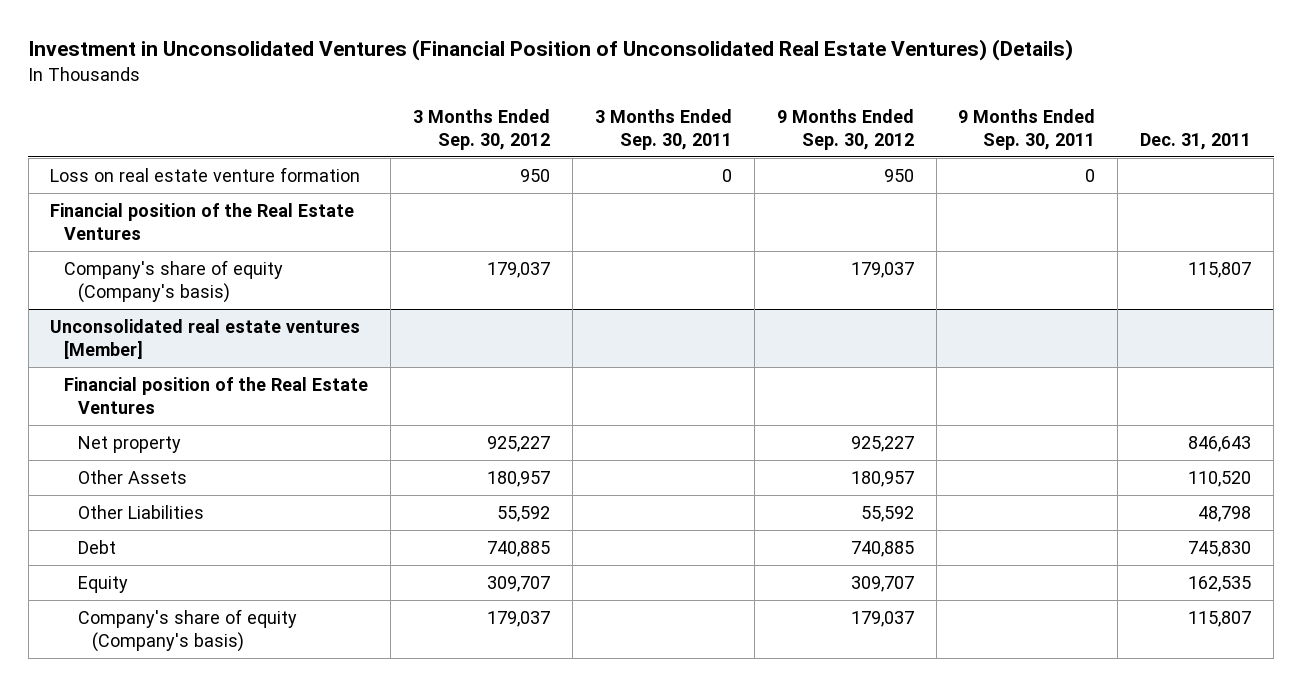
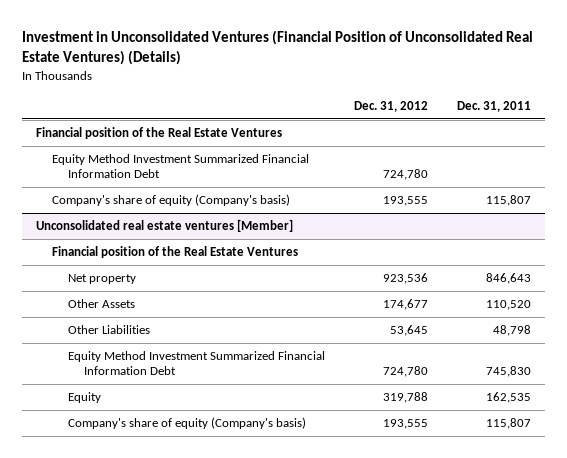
- | 3 Months Ended Sep. 30, 2012 | 3 Months Ended Sep. 30, 2011 | 9 Months Ended Sep. 30, 2012 | 9 Months Ended Sep. 30, 2011 | Dec. 31, 2011
+ | Dec. 31, 2012 | Dec. 31, 2011
- Loss on real estate venture formation | 950 | 0 | 950 | 0 |
+ Equity Method Investment Summarized Financial Information Debt | 724,780 |
@ Unconsolidated real estate ventures [Member]
- Debt | 740,885 | | 740,885 | | 745,830
+ Equity Method Investment Summarized Financial Information Debt | 724,780 | 745,830

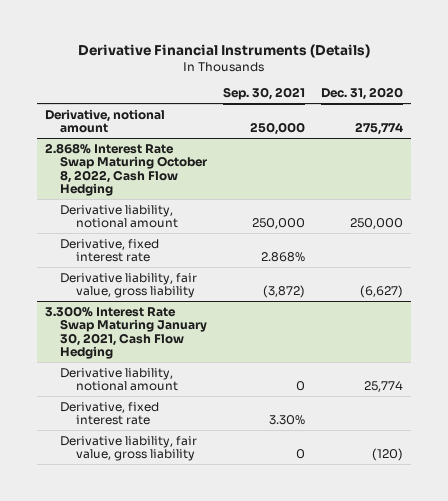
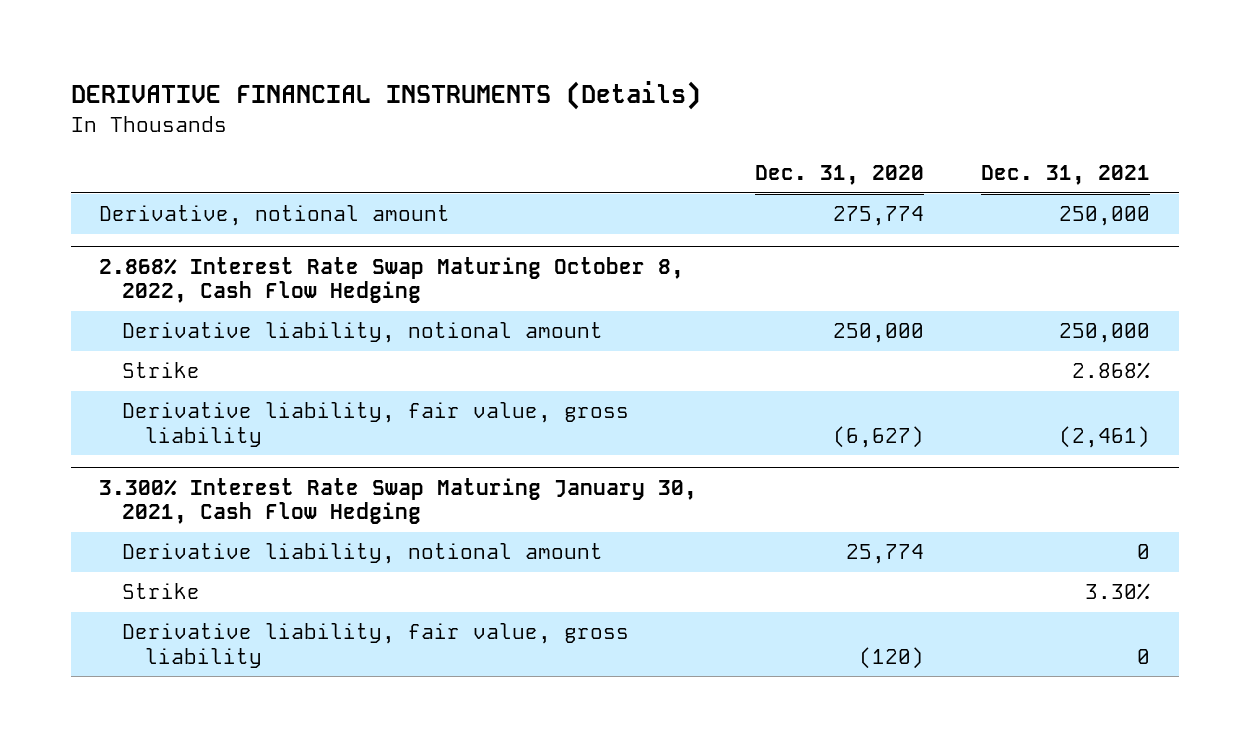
- Derivative Financial Instruments (Details)
+ DERIVATIVE FINANCIAL INSTRUMENTS (Details)
- | Sep. 30, 2021 | Dec. 31, 2020
+ | Dec. 31, 2020 | Dec. 31, 2021
@ 2.868% Interest Rate Swap Maturing October 8, 2022, Cash Flow Hedging
- Derivative, fixed interest rate | 2.868% |
+ Strike | | 2.868%
@ 3.300% Interest Rate Swap Maturing January 30, 2021, Cash Flow Hedging
- Derivative, fixed interest rate | 3.30% |
+ Strike | | 3.30%

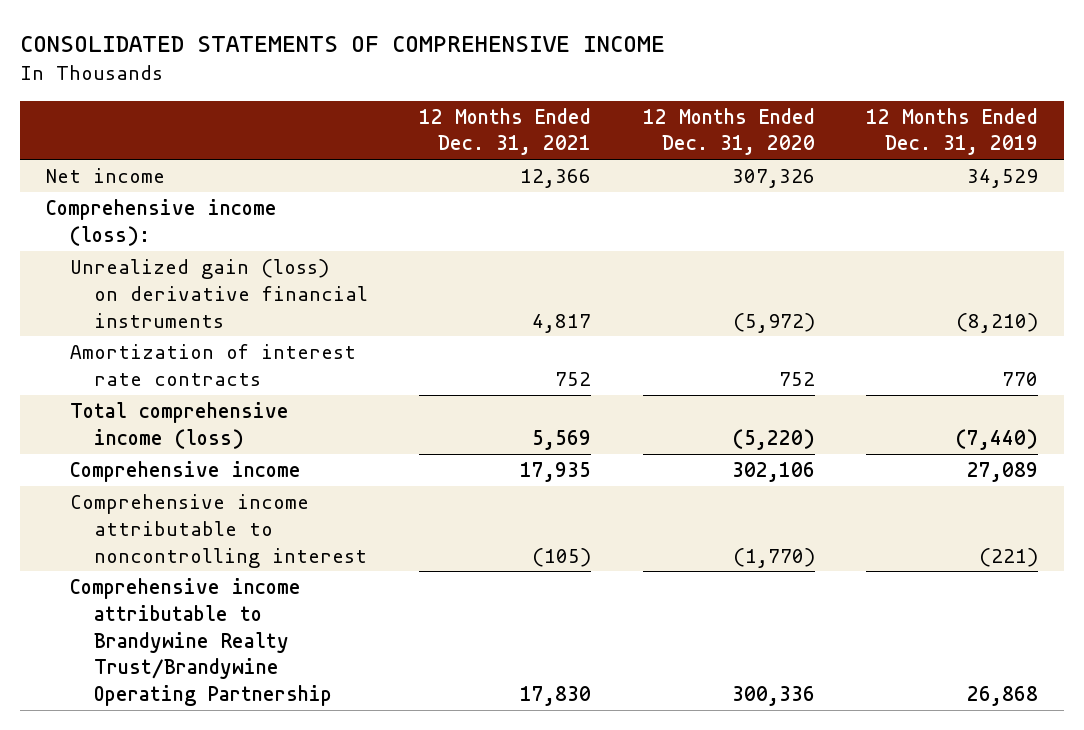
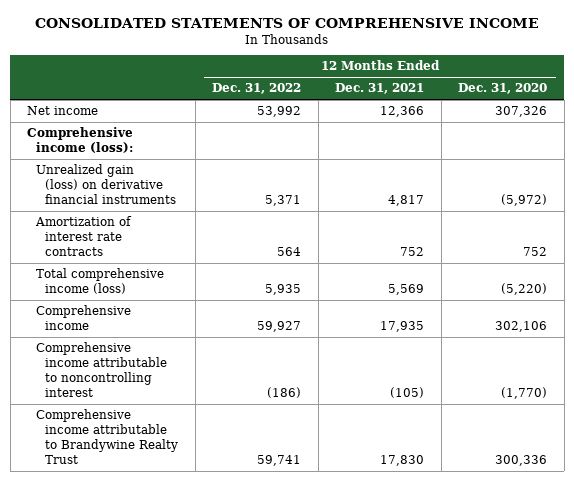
- | 12 Months Ended Dec. 31, 2021 | 12 Months Ended Dec. 31, 2020 | 12 Months Ended Dec. 31, 2019
+ | 12 Months Ended Dec. 31, 2022 | 12 Months Ended Dec. 31, 2021 | 12 Months Ended Dec. 31, 2020
- Comprehensive income attributable to Brandywine Realty Trust/Brandywine Operating Partnership | 17,830 | 300,336 | 26,868
+ Comprehensive income attributable to Brandywine Realty Trust | 59,741 | 17,830 | 300,336

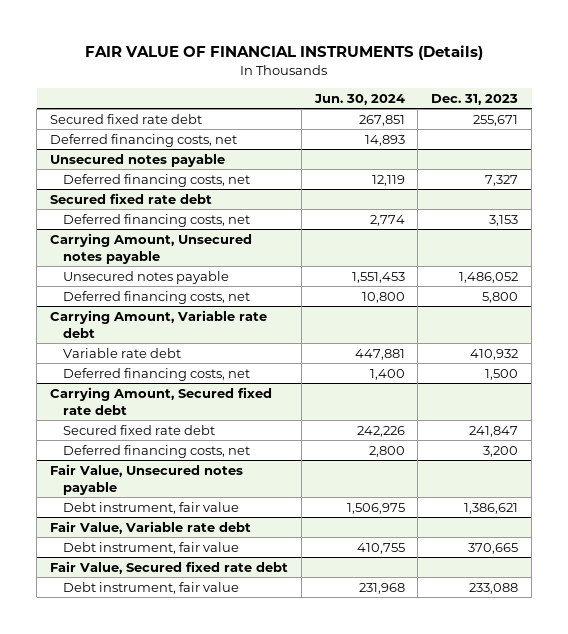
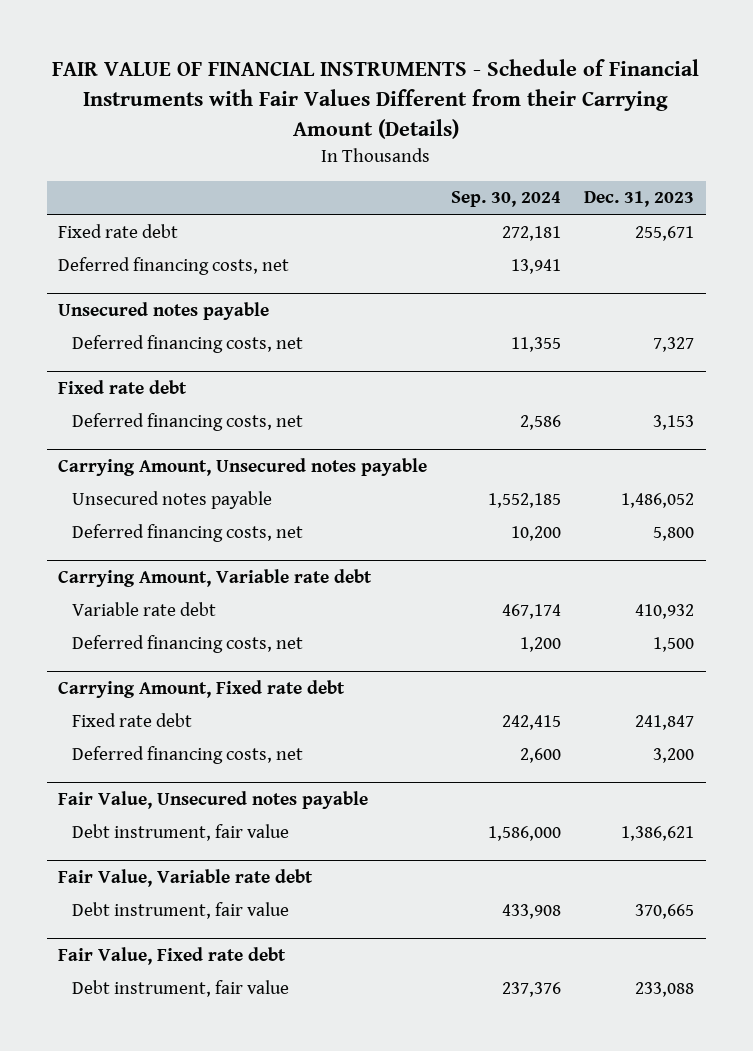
- FAIR VALUE OF FINANCIAL INSTRUMENTS (Details)
+ FAIR VALUE OF FINANCIAL INSTRUMENTS - Schedule of Financial Instruments with Fair Values Different from their Carrying Amount (Details)
- | Jun. 30, 2024 | Dec. 31, 2023
+ | Sep. 30, 2024 | Dec. 31, 2023
- Secured fixed rate debt | 267,851 | 255,671
+ Fixed rate debt | 272,181 | 255,671
- Secured fixed rate debt
+ Fixed rate debt
- Carrying Amount, Secured fixed rate debt
- Secured fixed rate debt | 242,226 | 241,847
+ Carrying Amount, Fixed rate debt
+ Fixed rate debt | 242,415 | 241,847
- Fair Value, Secured fixed rate debt
+ Fair Value, Fixed rate debt

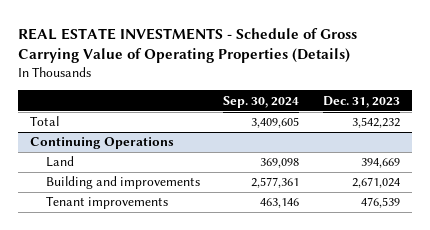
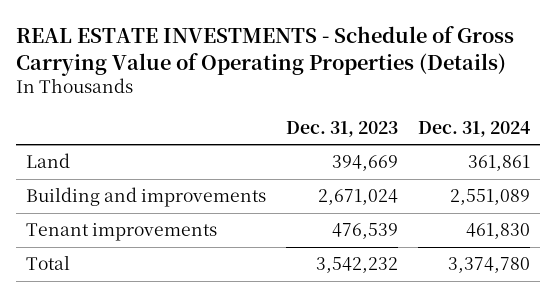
- | Sep. 30, 2024 | Dec. 31, 2023
+ | Dec. 31, 2023 | Dec. 31, 2024
- Continuing Operations
moved down: Total | 3,542,232 | 3,374,780

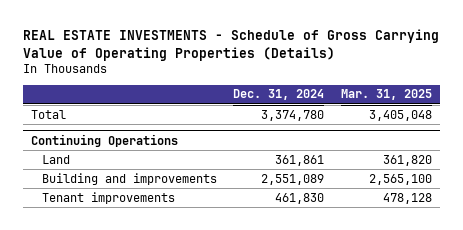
- | Dec. 31, 2023 | Dec. 31, 2024
+ | Dec. 31, 2024 | Mar. 31, 2025
moved up: Total | 3,374,780 | 3,405,048
+ Continuing Operations

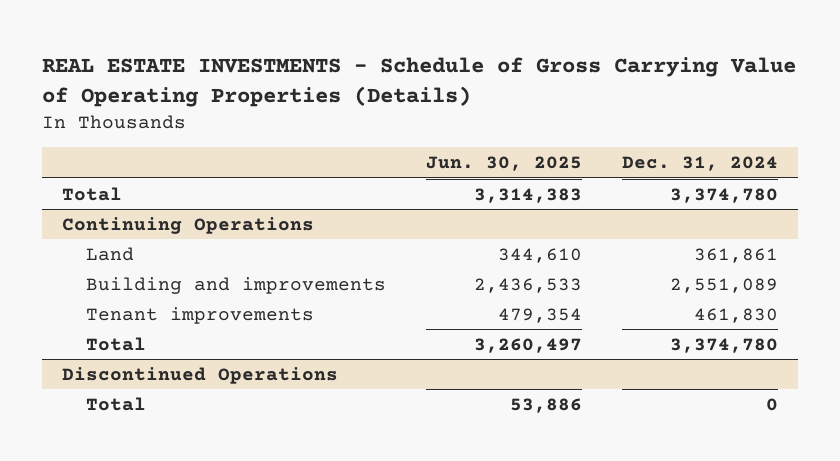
- | Dec. 31, 2024 | Mar. 31, 2025
+ | Jun. 30, 2025 | Dec. 31, 2024
@ Continuing Operations
+ Total | 3,260,497 | 3,374,780
+ Discontinued Operations
+ Total | 53,886 | 0

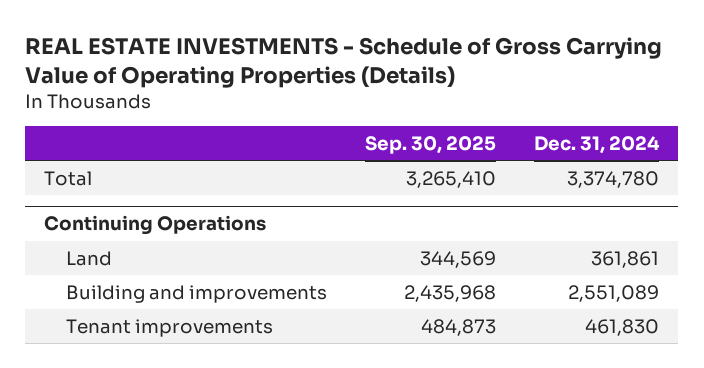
- | Jun. 30, 2025 | Dec. 31, 2024
+ | Sep. 30, 2025 | Dec. 31, 2024
@ Continuing Operations
- Total | 3,260,497 | 3,374,780
- Discontinued Operations
- Total | 53,886 | 0

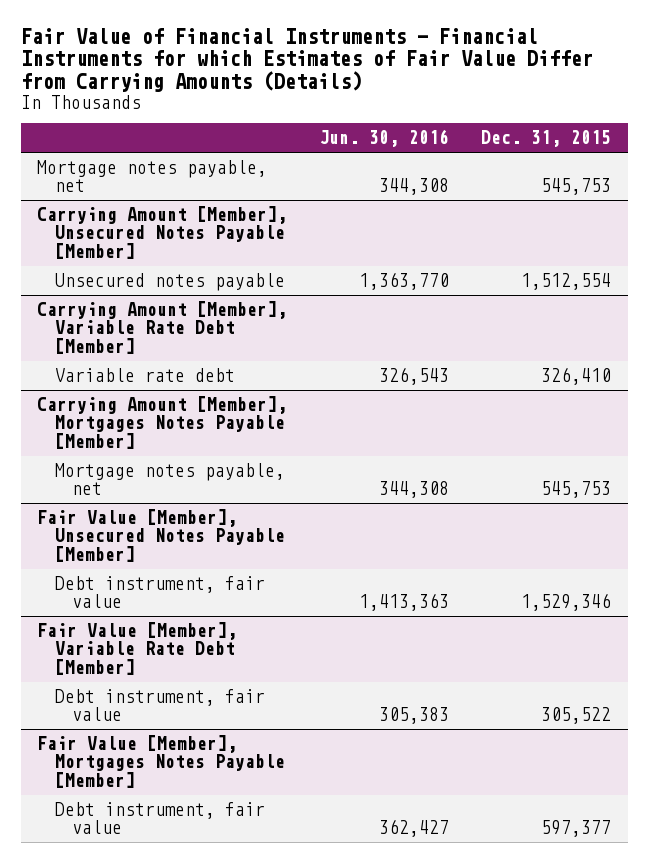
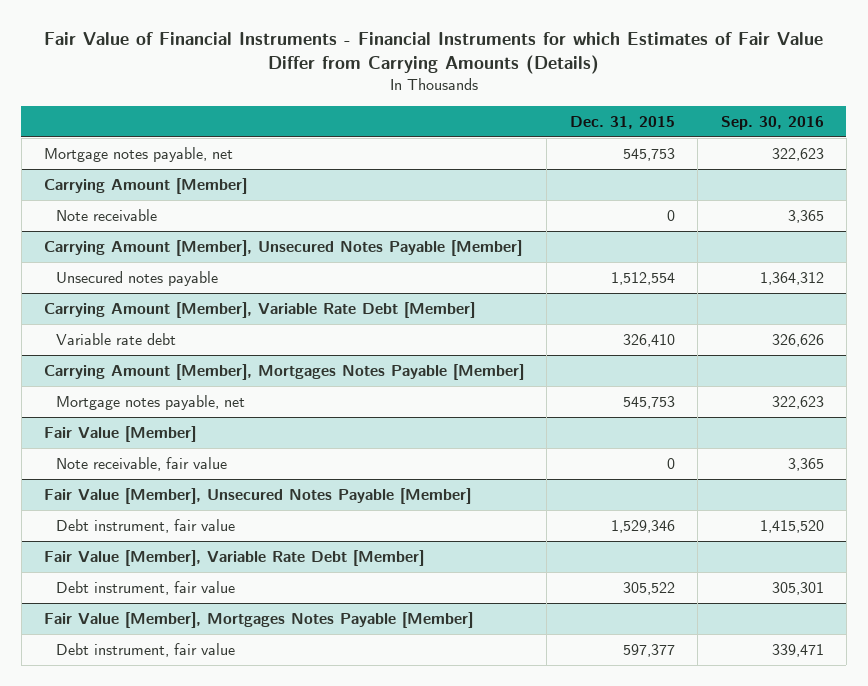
- | Jun. 30, 2016 | Dec. 31, 2015
+ | Dec. 31, 2015 | Sep. 30, 2016
+ Carrying Amount [Member]
+ Note receivable | 0 | 3,365
+ Fair Value [Member]
+ Note receivable, fair value | 0 | 3,365

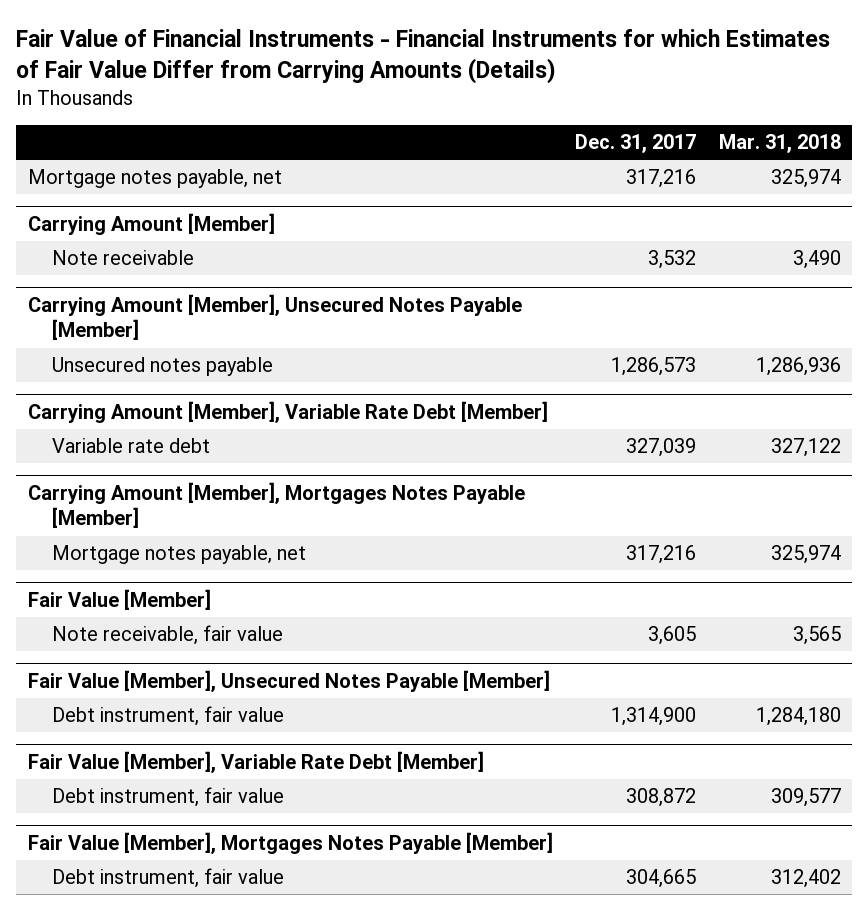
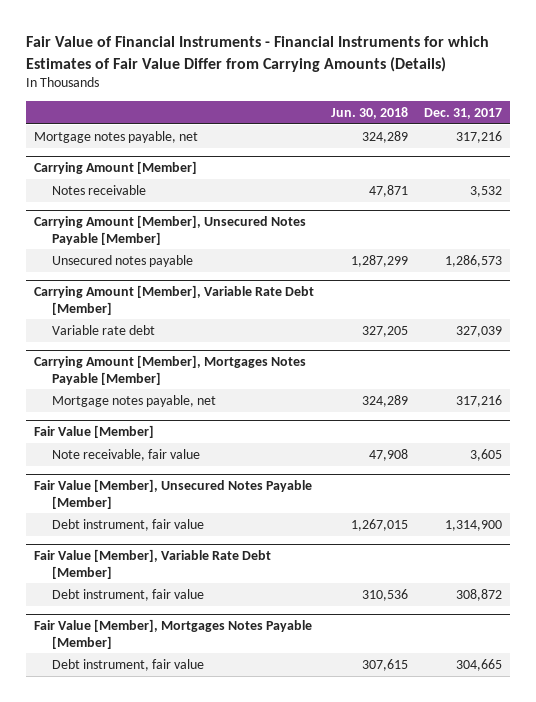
- | Dec. 31, 2017 | Mar. 31, 2018
+ | Jun. 30, 2018 | Dec. 31, 2017
@ Carrying Amount [Member]
- Note receivable | 3,532 | 3,490
+ Notes receivable | 47,871 | 3,532

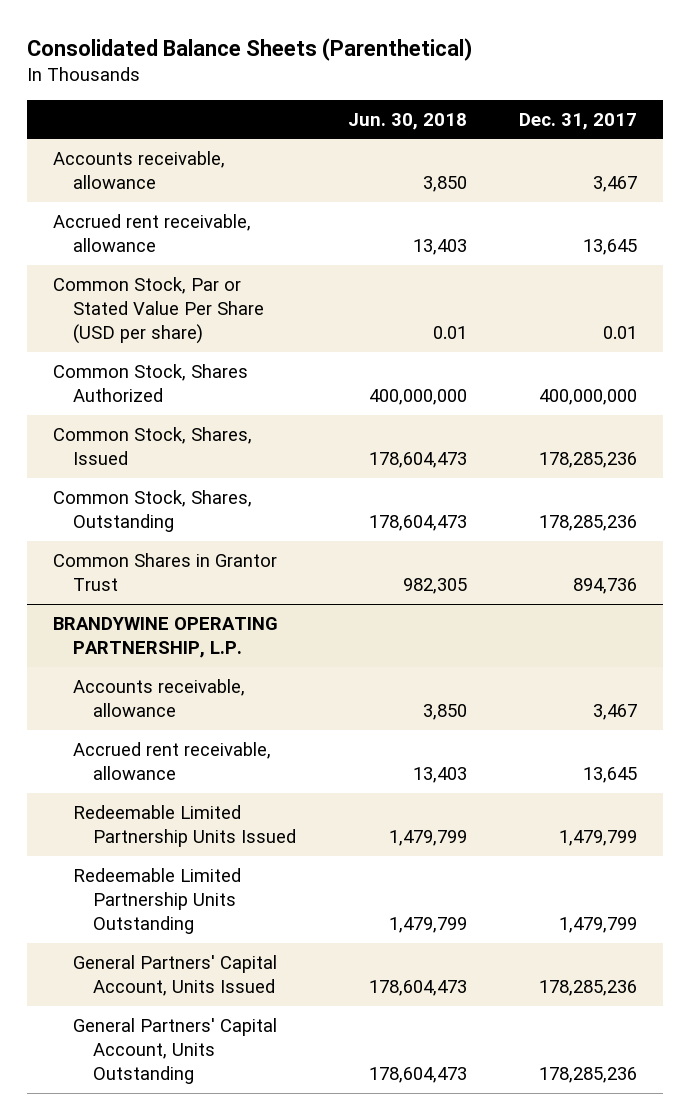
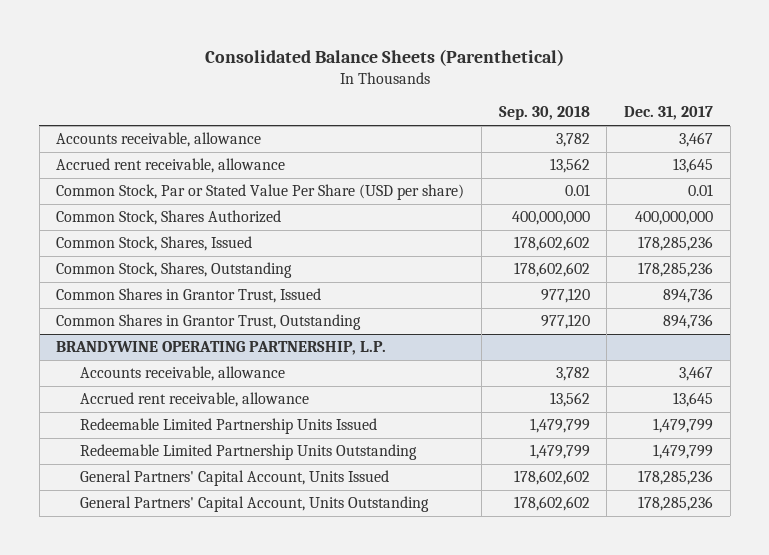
- | Jun. 30, 2018 | Dec. 31, 2017
+ | Sep. 30, 2018 | Dec. 31, 2017
- Common Shares in Grantor Trust | 982,305 | 894,736
+ Common Shares in Grantor Trust, Issued | 977,120 | 894,736
+ Common Shares in Grantor Trust, Outstanding | 977,120 | 894,736

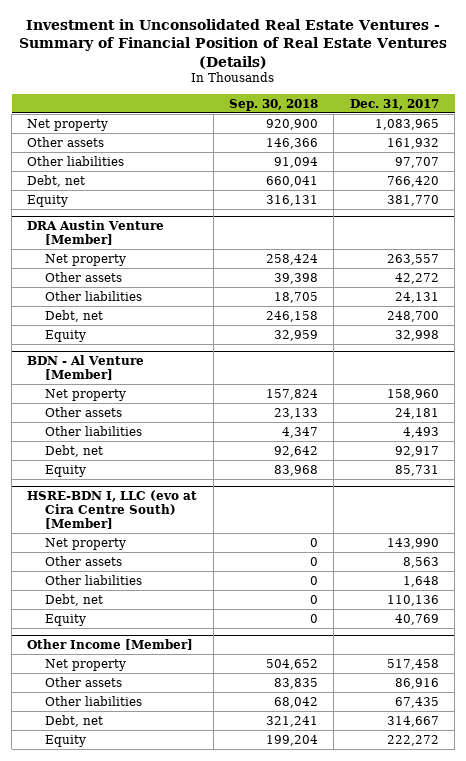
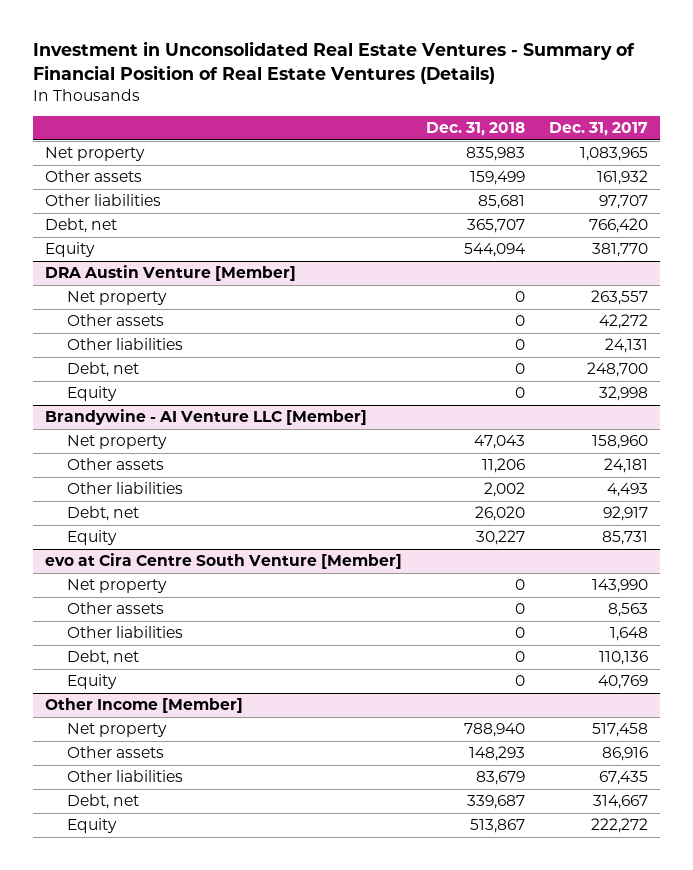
- | Sep. 30, 2018 | Dec. 31, 2017
+ | Dec. 31, 2018 | Dec. 31, 2017
- BDN - Al Venture [Member]
+ Brandywine - AI Venture LLC [Member]
- HSRE-BDN I, LLC (evo at Cira Centre South) [Member]
+ evo at Cira Centre South Venture [Member]

